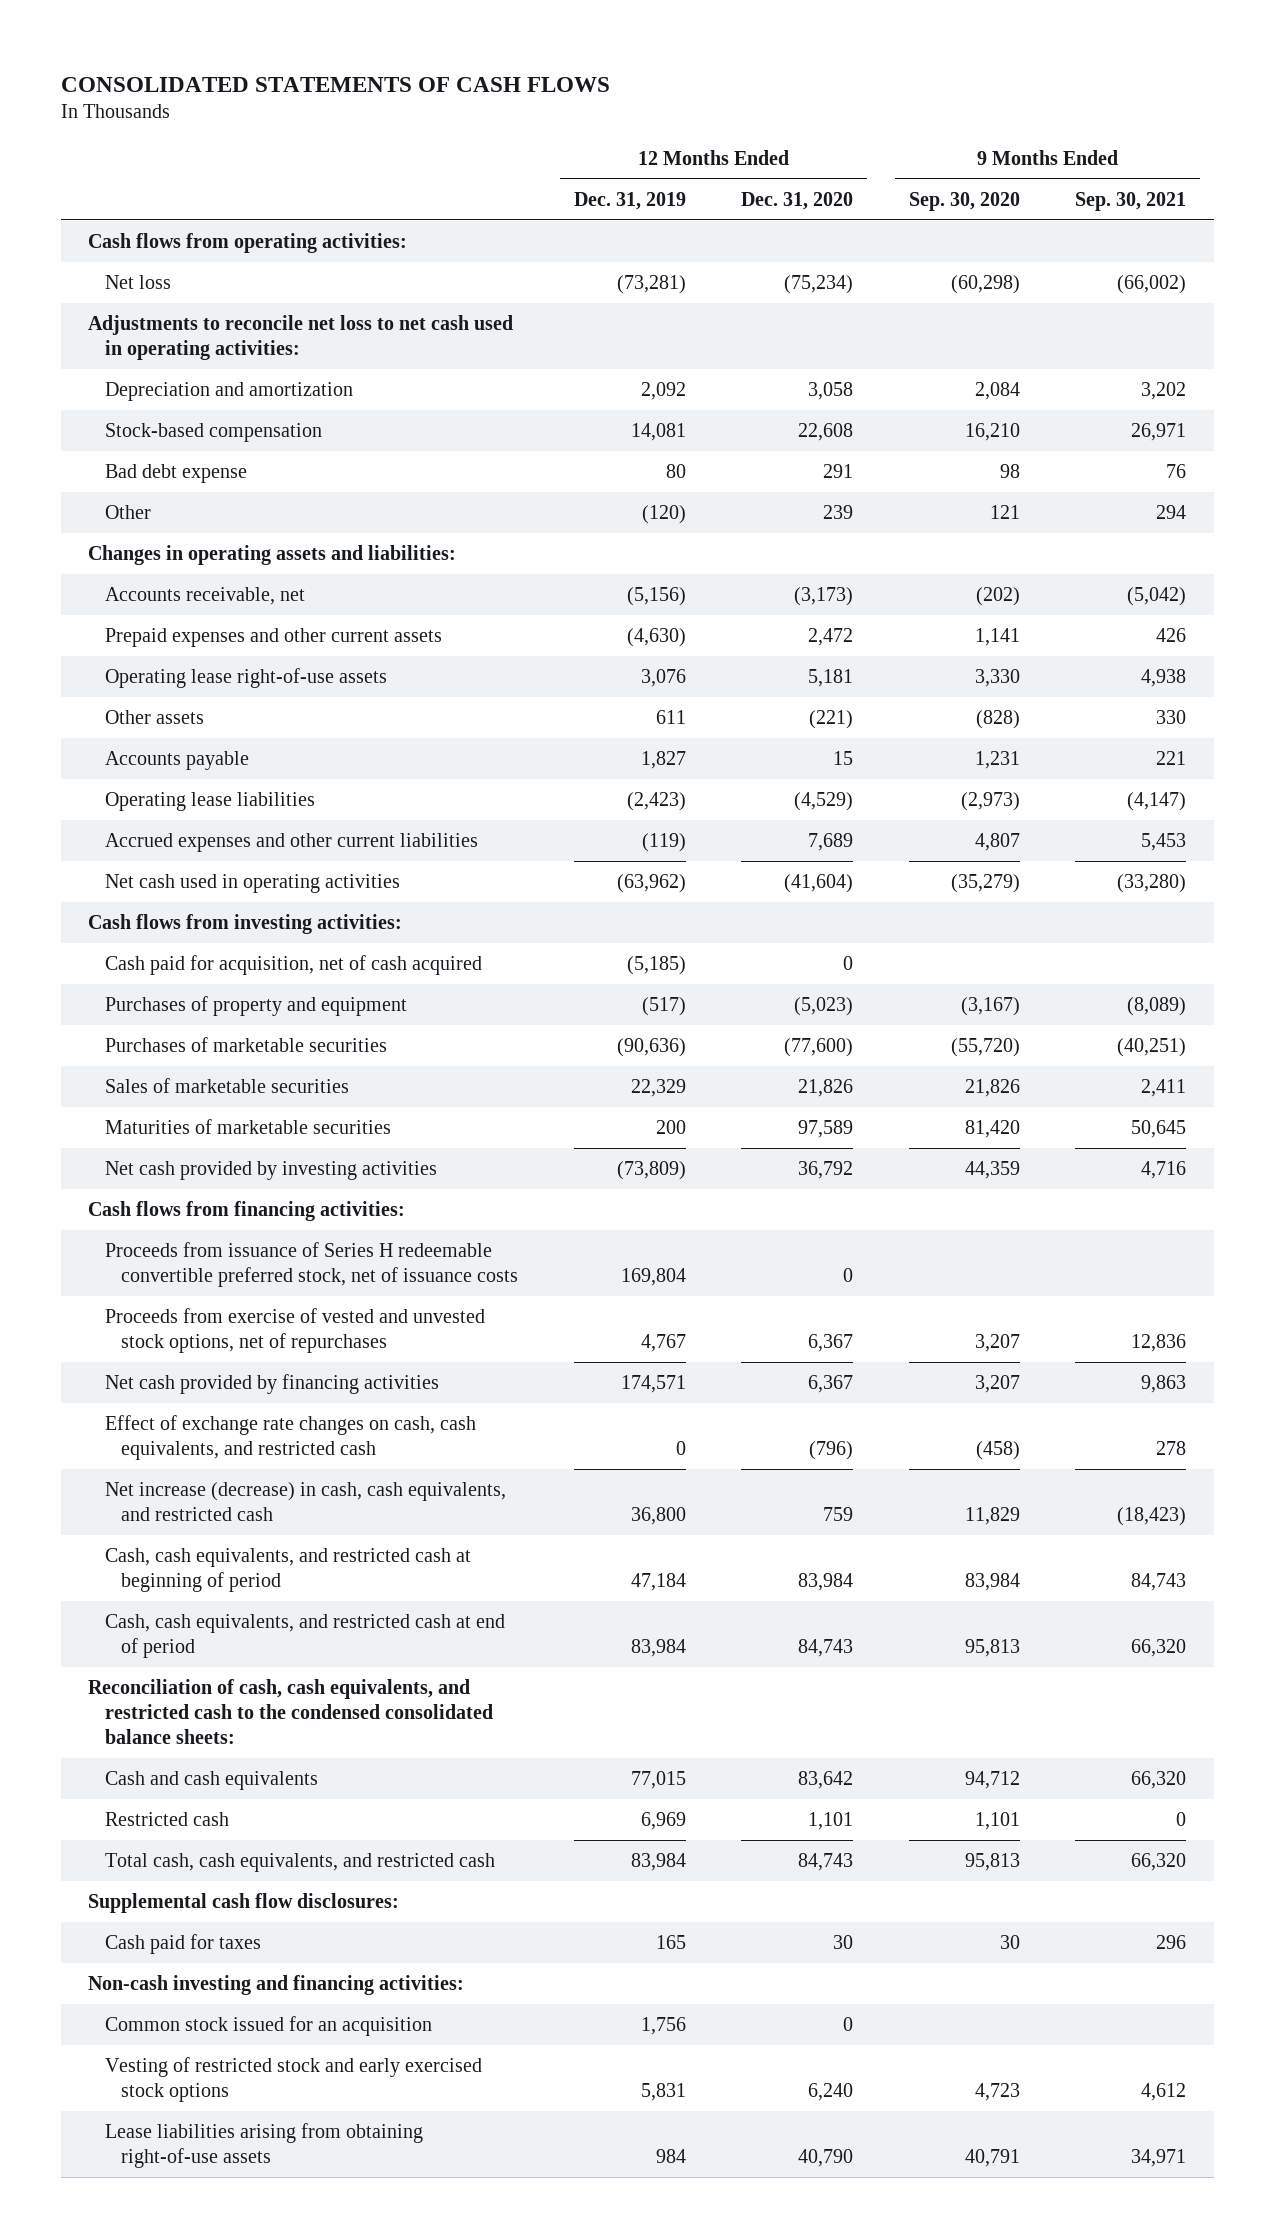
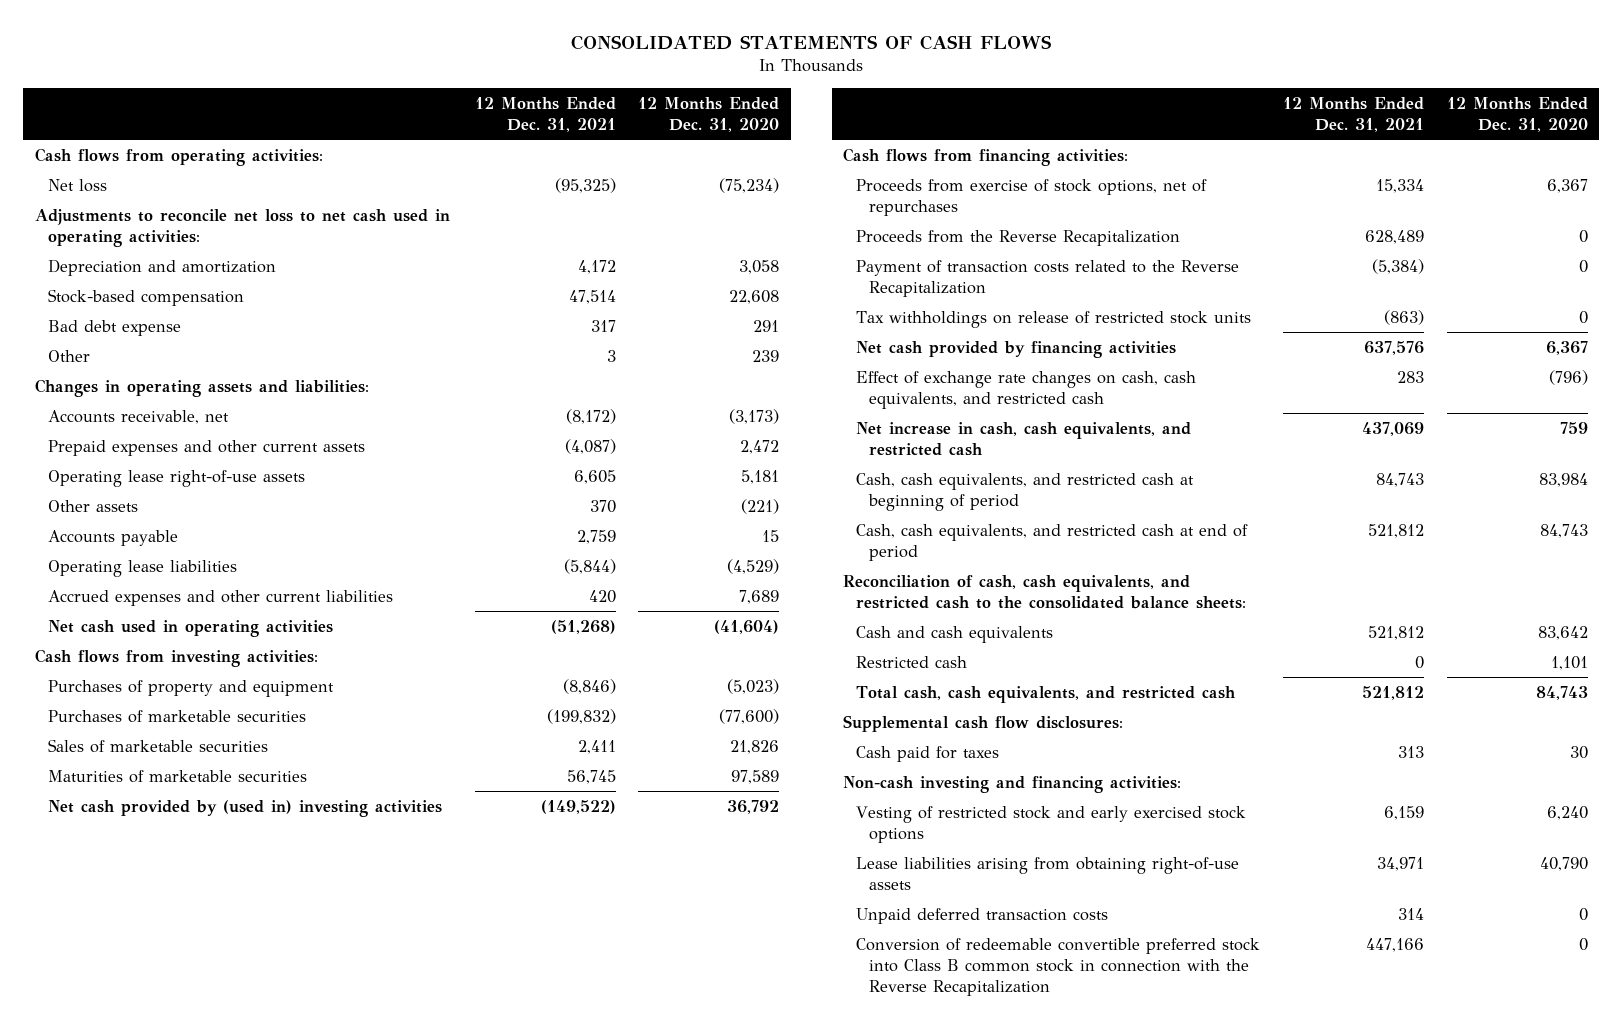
- | 12 Months Ended Dec. 31, 2019 | 12 Months Ended Dec. 31, 2020 | 9 Months Ended Sep. 30, 2020 | 9 Months Ended Sep. 30, 2021
+ | 12 Months Ended Dec. 31, 2021 | 12 Months Ended Dec. 31, 2020
- Cash paid for acquisition, net of cash acquired | (5,185) | 0 | |
- Net cash provided by investing activities | (73,809) | 36,792 | 44,359 | 4,716
+ Net cash provided by (used in) investing activities | (149,522) | 36,792
- Proceeds from issuance of Series H redeemable convertible preferred stock, net of issuance costs | 169,804 | 0 | |
- Proceeds from exercise of vested and unvested stock options, net of repurchases | 4,767 | 6,367 | 3,207 | 12,836
+ Proceeds from exercise of stock options, net of repurchases | 15,334 | 6,367
+ Proceeds from the Reverse Recapitalization | 628,489 | 0
+ Payment of transaction costs related to the Reverse Recapitalization | (5,384) | 0
+ Tax withholdings on release of restricted stock units | (863) | 0
- Net increase (decrease) in cash, cash equivalents, and restricted cash | 36,800 | 759 | 11,829 | (18,423)
+ Net increase in cash, cash equivalents, and restricted cash | 437,069 | 759
- Reconciliation of cash, cash equivalents, and restricted cash to the condensed consolidated balance sheets:
+ Reconciliation of cash, cash equivalents, and restricted cash to the consolidated balance sheets:
- Common stock issued for an acquisition | 1,756 | 0 | |
+ Unpaid deferred transaction costs | 314 | 0
+ Conversion of redeemable convertible preferred stock into Class B common stock in connection with the Reverse Recapitalization | 447,166 | 0

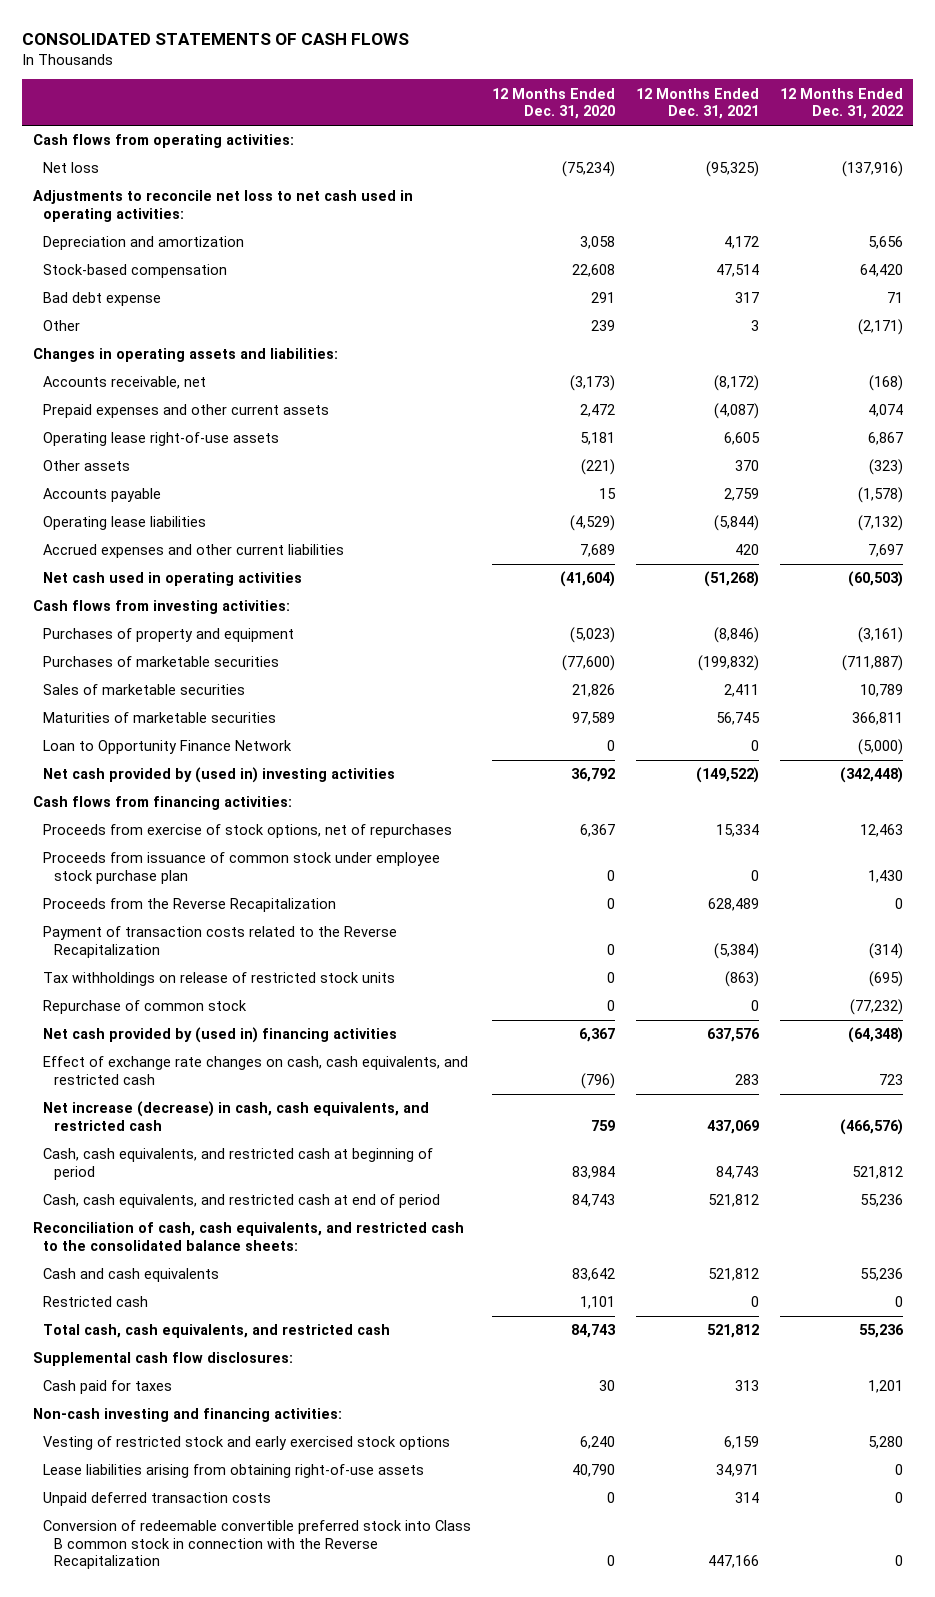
- | 12 Months Ended Dec. 31, 2021 | 12 Months Ended Dec. 31, 2020
+ | 12 Months Ended Dec. 31, 2020 | 12 Months Ended Dec. 31, 2021 | 12 Months Ended Dec. 31, 2022
+ Loan to Opportunity Finance Network | 0 | 0 | (5,000)
+ Proceeds from issuance of common stock under employee stock purchase plan | 0 | 0 | 1,430
- Net cash provided by financing activities | 637,576 | 6,367
+ Repurchase of common stock | 0 | 0 | (77,232)
+ Net cash provided by (used in) financing activities | 6,367 | 637,576 | (64,348)
- Net increase in cash, cash equivalents, and restricted cash | 437,069 | 759
+ Net increase (decrease) in cash, cash equivalents, and restricted cash | 759 | 437,069 | (466,576)

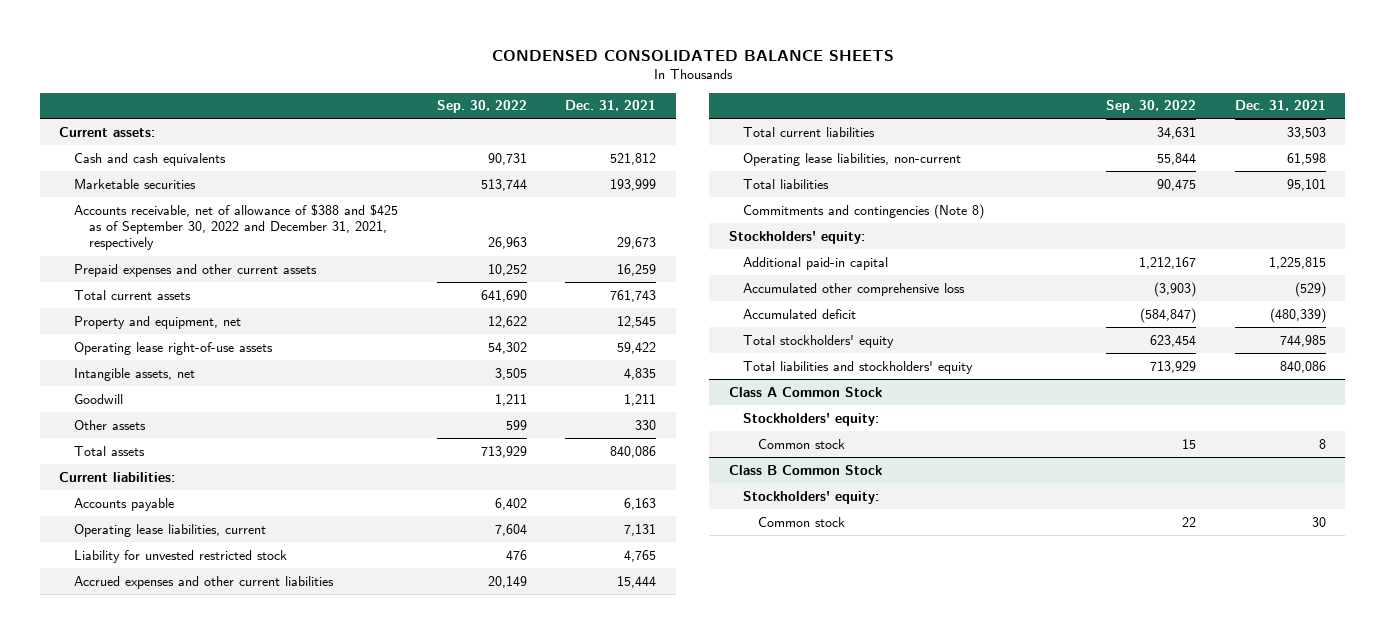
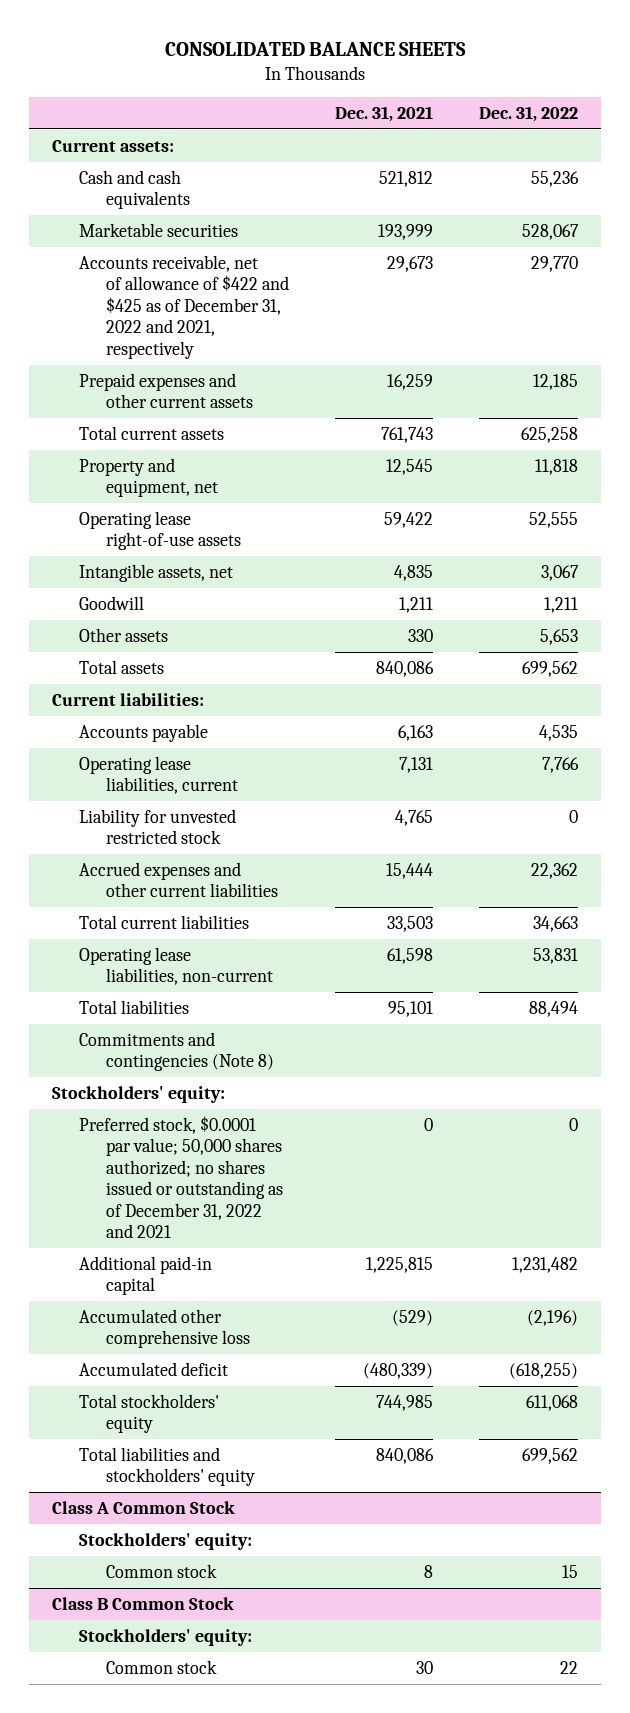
- CONDENSED CONSOLIDATED BALANCE SHEETS
+ CONSOLIDATED BALANCE SHEETS
- | Sep. 30, 2022 | Dec. 31, 2021
+ | Dec. 31, 2021 | Dec. 31, 2022
- Accounts receivable, net of allowance of $388 and $425 as of September 30, 2022 and December 31, 2021, respectively | 26,963 | 29,673
+ Accounts receivable, net of allowance of $422 and $425 as of December 31, 2022 and 2021, respectively | 29,673 | 29,770
+ Preferred stock, $0.0001 par value; 50,000 shares authorized; no shares issued or outstanding as of December 31, 2022 and 2021 | 0 | 0

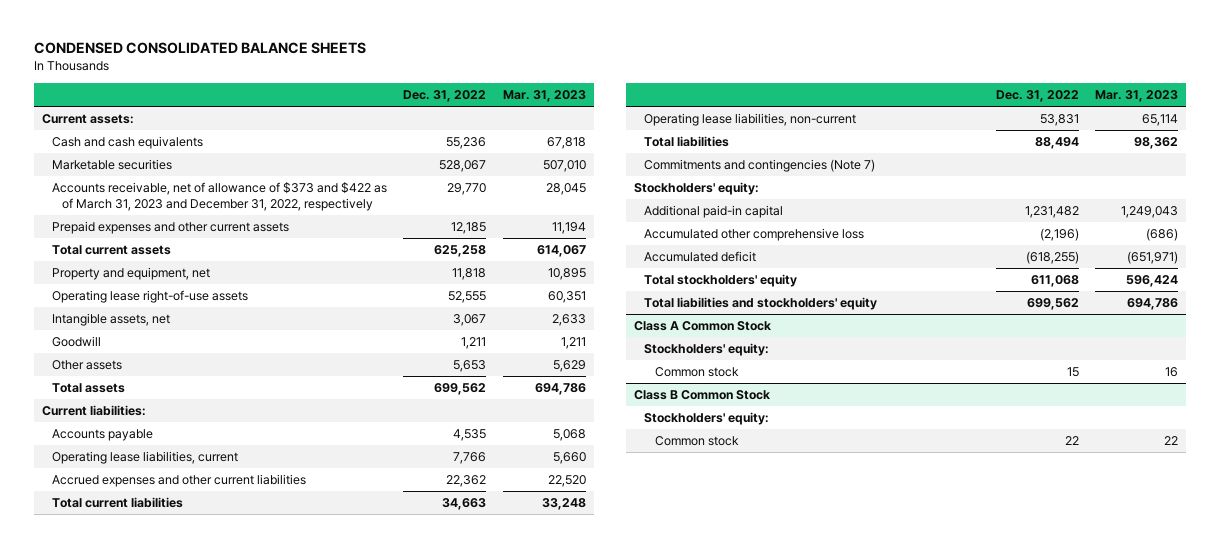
- CONSOLIDATED BALANCE SHEETS
+ CONDENSED CONSOLIDATED BALANCE SHEETS
- | Dec. 31, 2021 | Dec. 31, 2022
+ | Dec. 31, 2022 | Mar. 31, 2023
- Accounts receivable, net of allowance of $422 and $425 as of December 31, 2022 and 2021, respectively | 29,673 | 29,770
+ Accounts receivable, net of allowance of $373 and $422 as of March 31, 2023 and December 31, 2022, respectively | 29,770 | 28,045
- Liability for unvested restricted stock | 4,765 | 0
- Commitments and contingencies (Note 8)
+ Commitments and contingencies (Note 7)
- Preferred stock, $0.0001 par value; 50,000 shares authorized; no shares issued or outstanding as of December 31, 2022 and 2021 | 0 | 0

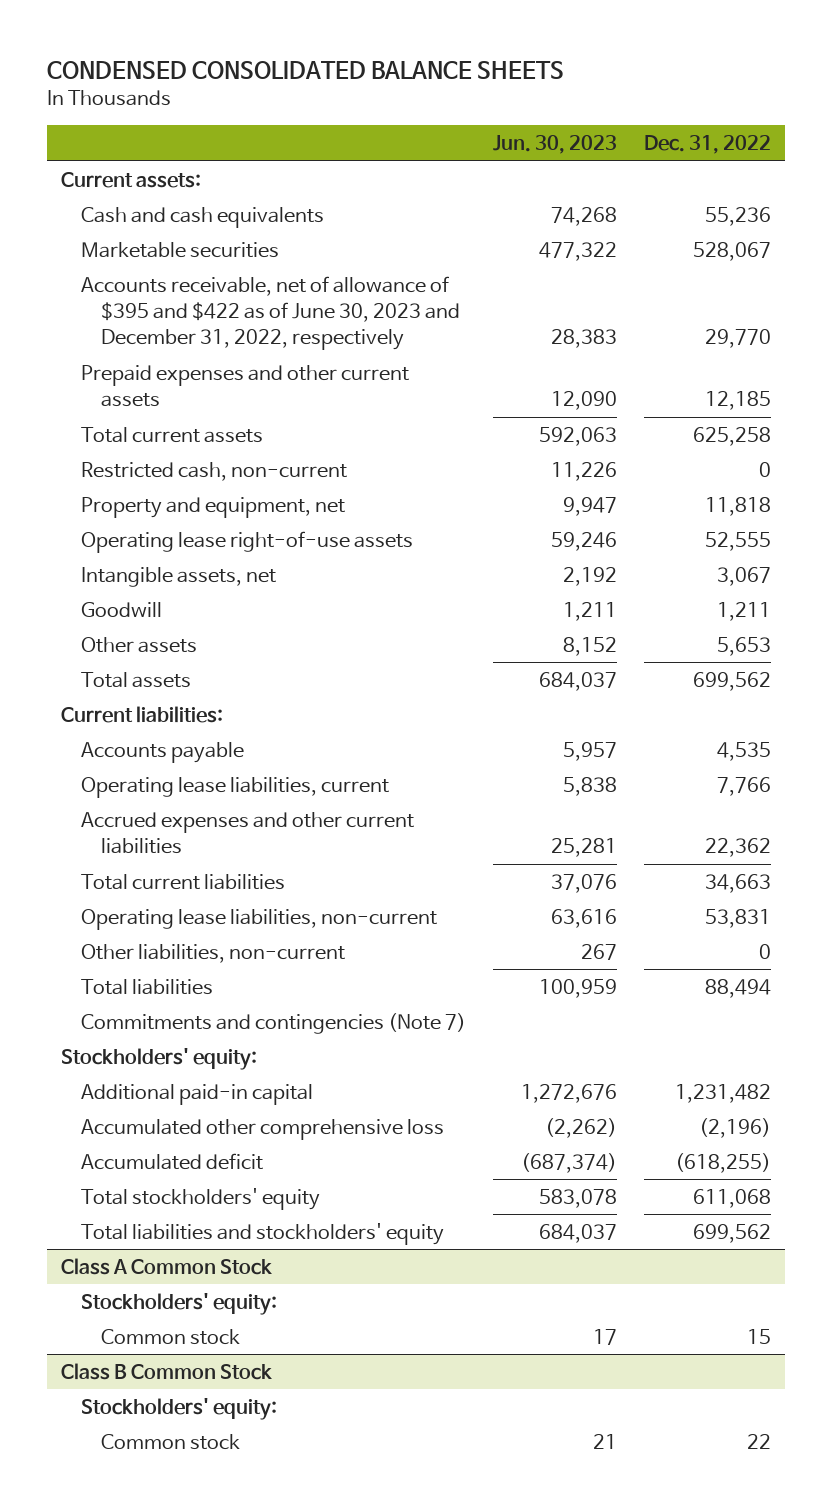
- | Dec. 31, 2022 | Mar. 31, 2023
+ | Jun. 30, 2023 | Dec. 31, 2022
- Accounts receivable, net of allowance of $373 and $422 as of March 31, 2023 and December 31, 2022, respectively | 29,770 | 28,045
+ Accounts receivable, net of allowance of $395 and $422 as of June 30, 2023 and December 31, 2022, respectively | 28,383 | 29,770
+ Restricted cash, non-current | 11,226 | 0
+ Other liabilities, non-current | 267 | 0

